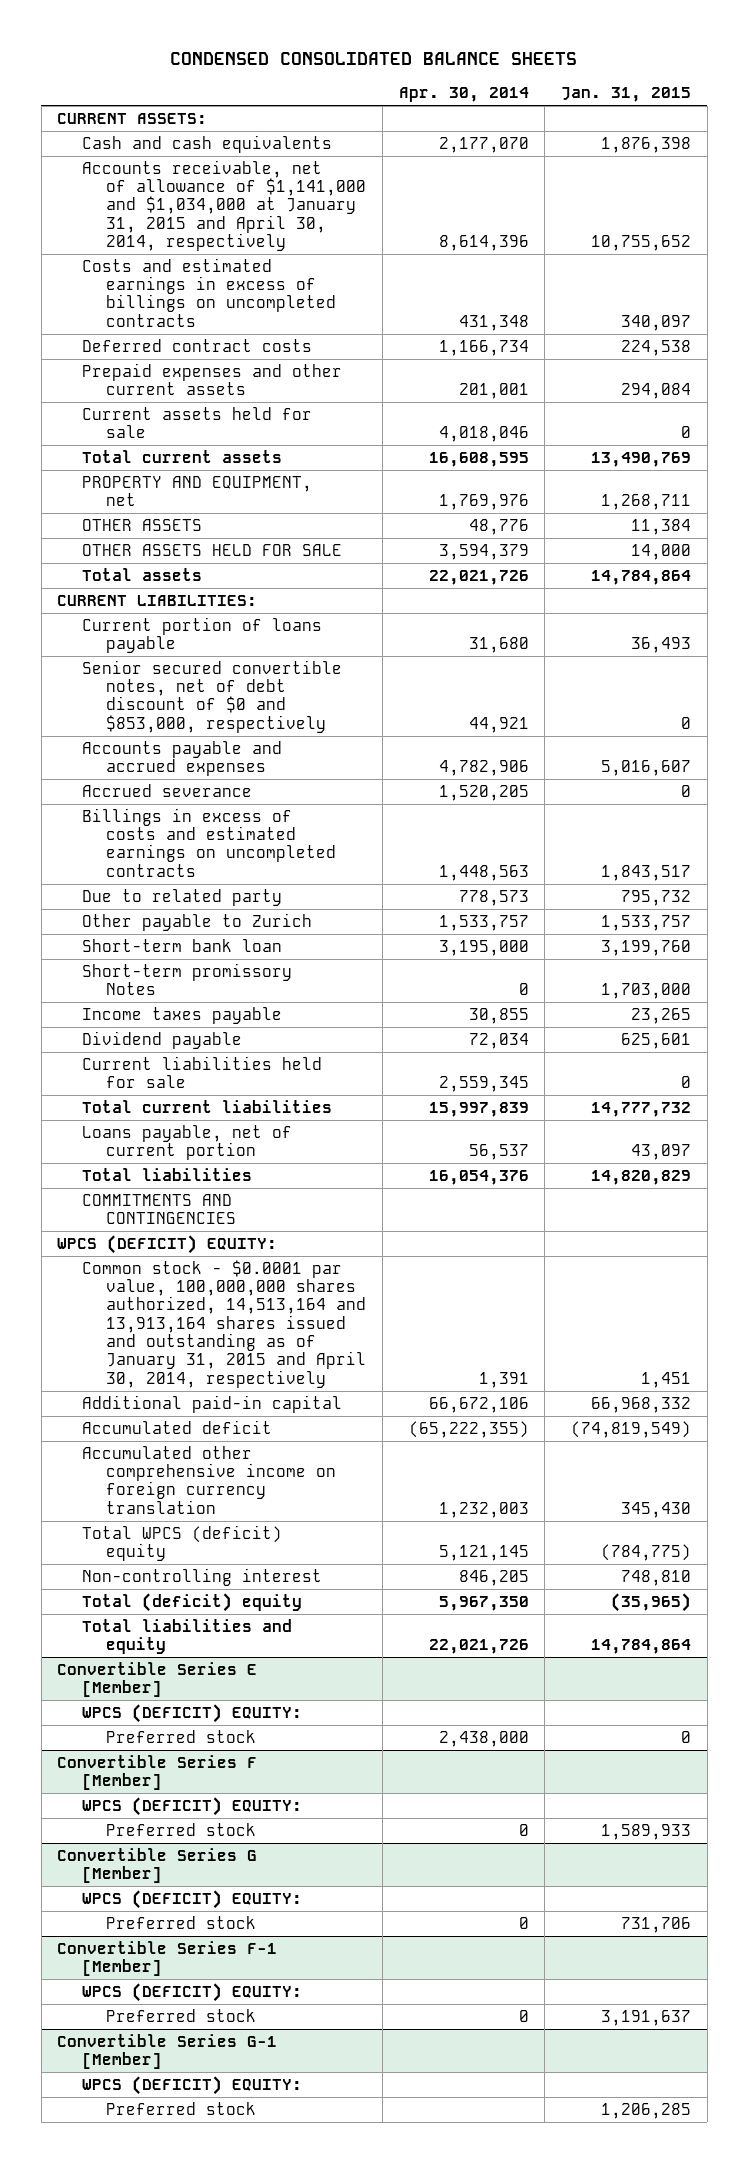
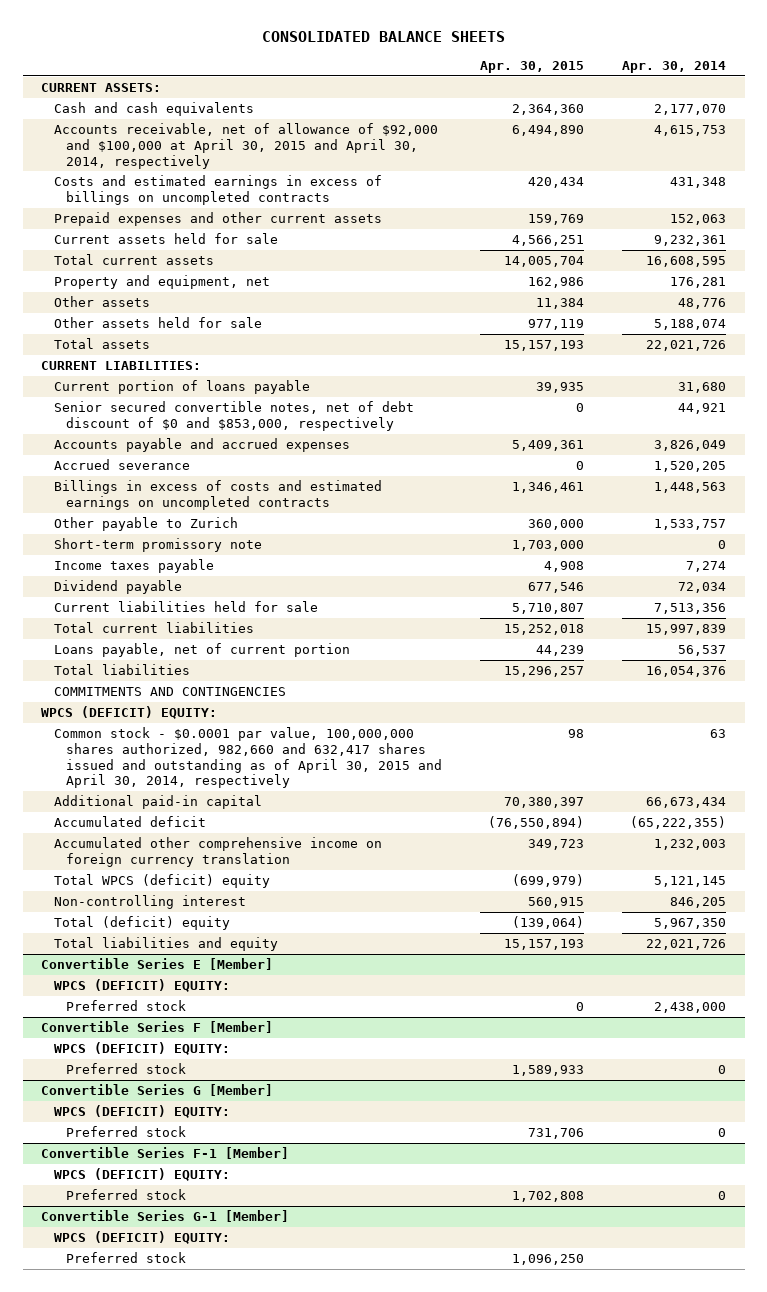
- CONDENSED CONSOLIDATED BALANCE SHEETS
+ CONSOLIDATED BALANCE SHEETS
- | Apr. 30, 2014 | Jan. 31, 2015
+ | Apr. 30, 2015 | Apr. 30, 2014
- Accounts receivable, net of allowance of $1,141,000 and $1,034,000 at January 31, 2015 and April 30, 2014, respectively | 8,614,396 | 10,755,652
+ Accounts receivable, net of allowance of $92,000 and $100,000 at April 30, 2015 and April 30, 2014, respectively | 6,494,890 | 4,615,753
- Deferred contract costs | 1,166,734 | 224,538
- Prepaid expenses and other current assets | 201,001 | 294,084
- Current assets held for sale | 4,018,046 | 0
+ Prepaid expenses and other current assets | 159,769 | 152,063
+ Current assets held for sale | 4,566,251 | 9,232,361
- PROPERTY AND EQUIPMENT, net | 1,769,976 | 1,268,711
- OTHER ASSETS | 48,776 | 11,384
- OTHER ASSETS HELD FOR SALE | 3,594,379 | 14,000
+ Property and equipment, net | 162,986 | 176,281
+ Other assets | 11,384 | 48,776
+ Other assets held for sale | 977,119 | 5,188,074
- Accounts payable and accrued expenses | 4,782,906 | 5,016,607
+ Accounts payable and accrued expenses | 5,409,361 | 3,826,049
- Due to related party | 778,573 | 795,732
- Short-term bank loan | 3,195,000 | 3,199,760
- Short-term promissory Notes | 0 | 1,703,000
- Income taxes payable | 30,855 | 23,265
+ Short-term promissory note | 1,703,000 | 0
+ Income taxes payable | 4,908 | 7,274
- Current liabilities held for sale | 2,559,345 | 0
+ Current liabilities held for sale | 5,710,807 | 7,513,356
- Common stock - $0.0001 par value, 100,000,000 shares authorized, 14,513,164 and 13,913,164 shares issued and outstanding as of January 31, 2015 and April 30, 2014, respectively | 1,391 | 1,451
- Additional paid-in capital | 66,672,106 | 66,968,332
+ Common stock - $0.0001 par value, 100,000,000 shares authorized, 982,660 and 632,417 shares issued and outstanding as of April 30, 2015 and April 30, 2014, respectively | 98 | 63
+ Additional paid-in capital | 70,380,397 | 66,673,434

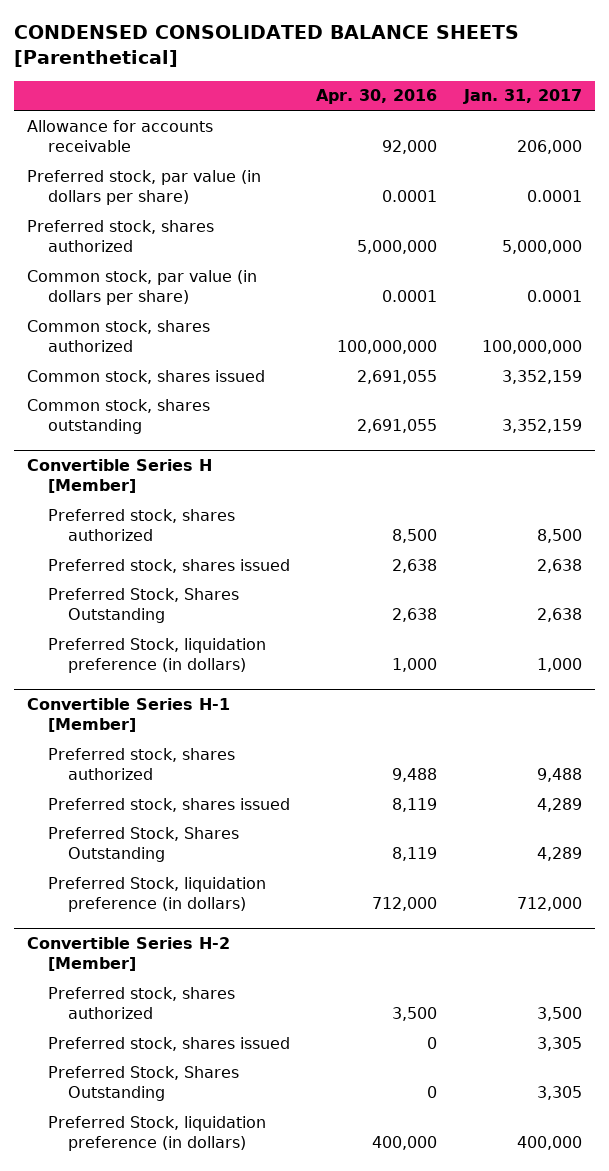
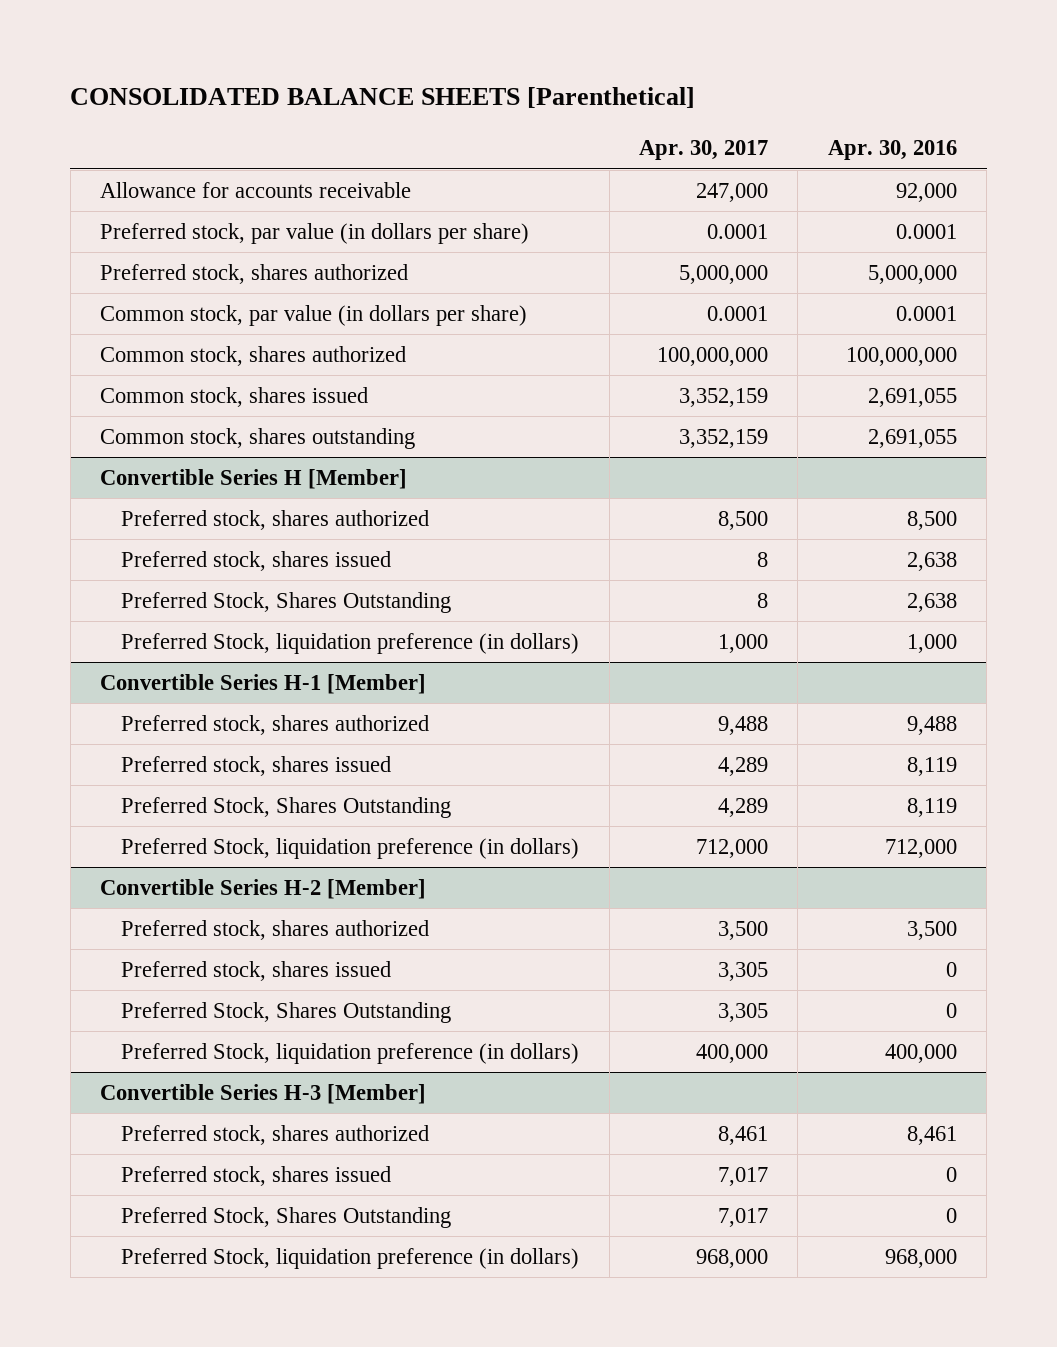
- CONDENSED CONSOLIDATED BALANCE SHEETS [Parenthetical]
+ CONSOLIDATED BALANCE SHEETS [Parenthetical]
- | Apr. 30, 2016 | Jan. 31, 2017
+ | Apr. 30, 2017 | Apr. 30, 2016
+ Convertible Series H-3 [Member]
+ Preferred stock, shares authorized | 8,461 | 8,461
+ Preferred stock, shares issued | 7,017 | 0
+ Preferred Stock, Shares Outstanding | 7,017 | 0
+ Preferred Stock, liquidation preference (in dollars) | 968,000 | 968,000

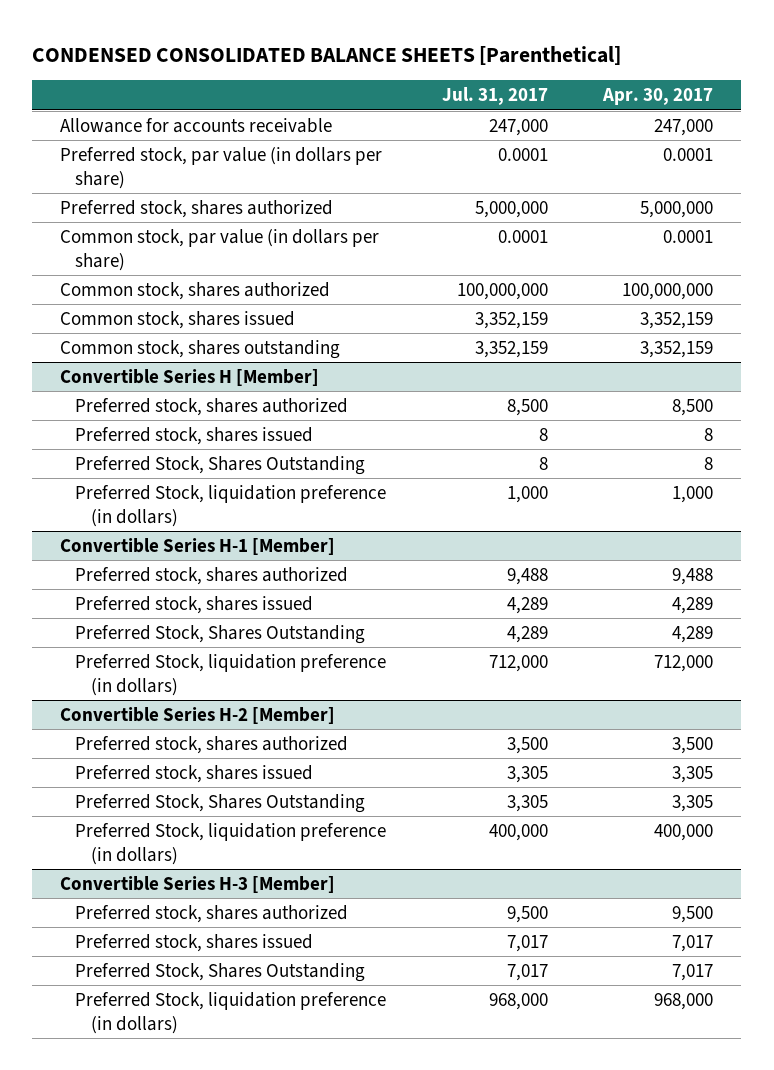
- CONSOLIDATED BALANCE SHEETS [Parenthetical]
+ CONDENSED CONSOLIDATED BALANCE SHEETS [Parenthetical]
- | Apr. 30, 2017 | Apr. 30, 2016
+ | Jul. 31, 2017 | Apr. 30, 2017
@ Convertible Series H-3 [Member]
- Preferred stock, shares authorized | 8,461 | 8,461
+ Preferred stock, shares authorized | 9,500 | 9,500

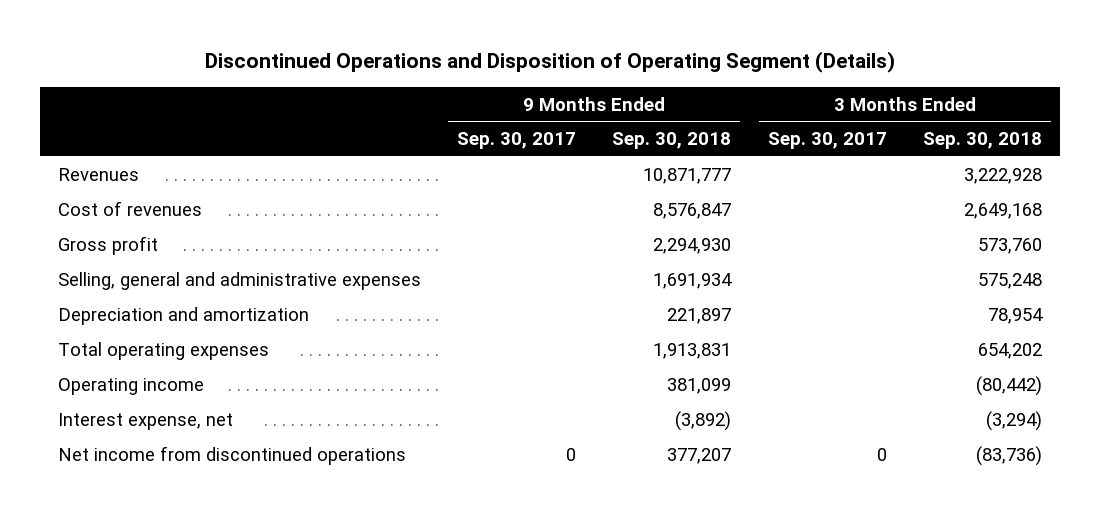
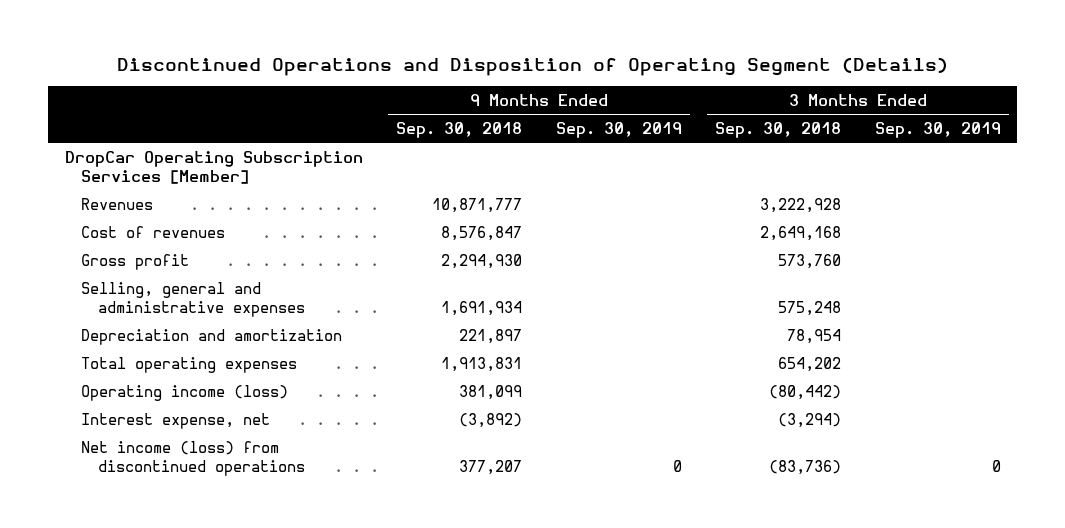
- | 9 Months Ended Sep. 30, 2017 | 9 Months Ended Sep. 30, 2018 | 3 Months Ended Sep. 30, 2017 | 3 Months Ended Sep. 30, 2018
+ | 9 Months Ended Sep. 30, 2018 | 9 Months Ended Sep. 30, 2019 | 3 Months Ended Sep. 30, 2018 | 3 Months Ended Sep. 30, 2019
+ DropCar Operating Subscription Services [Member]
- Operating income | | 381,099 | | (80,442)
+ Operating income (loss) | 381,099 | | (80,442) |
- Net income from discontinued operations | 0 | 377,207 | 0 | (83,736)
+ Net income (loss) from discontinued operations | 377,207 | 0 | (83,736) | 0

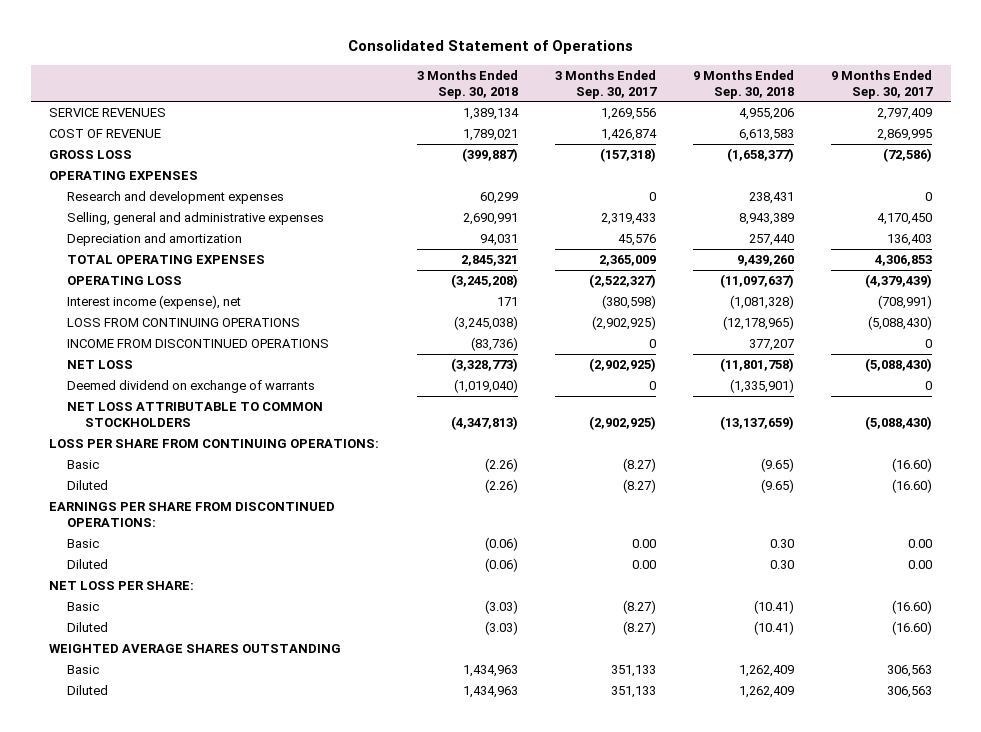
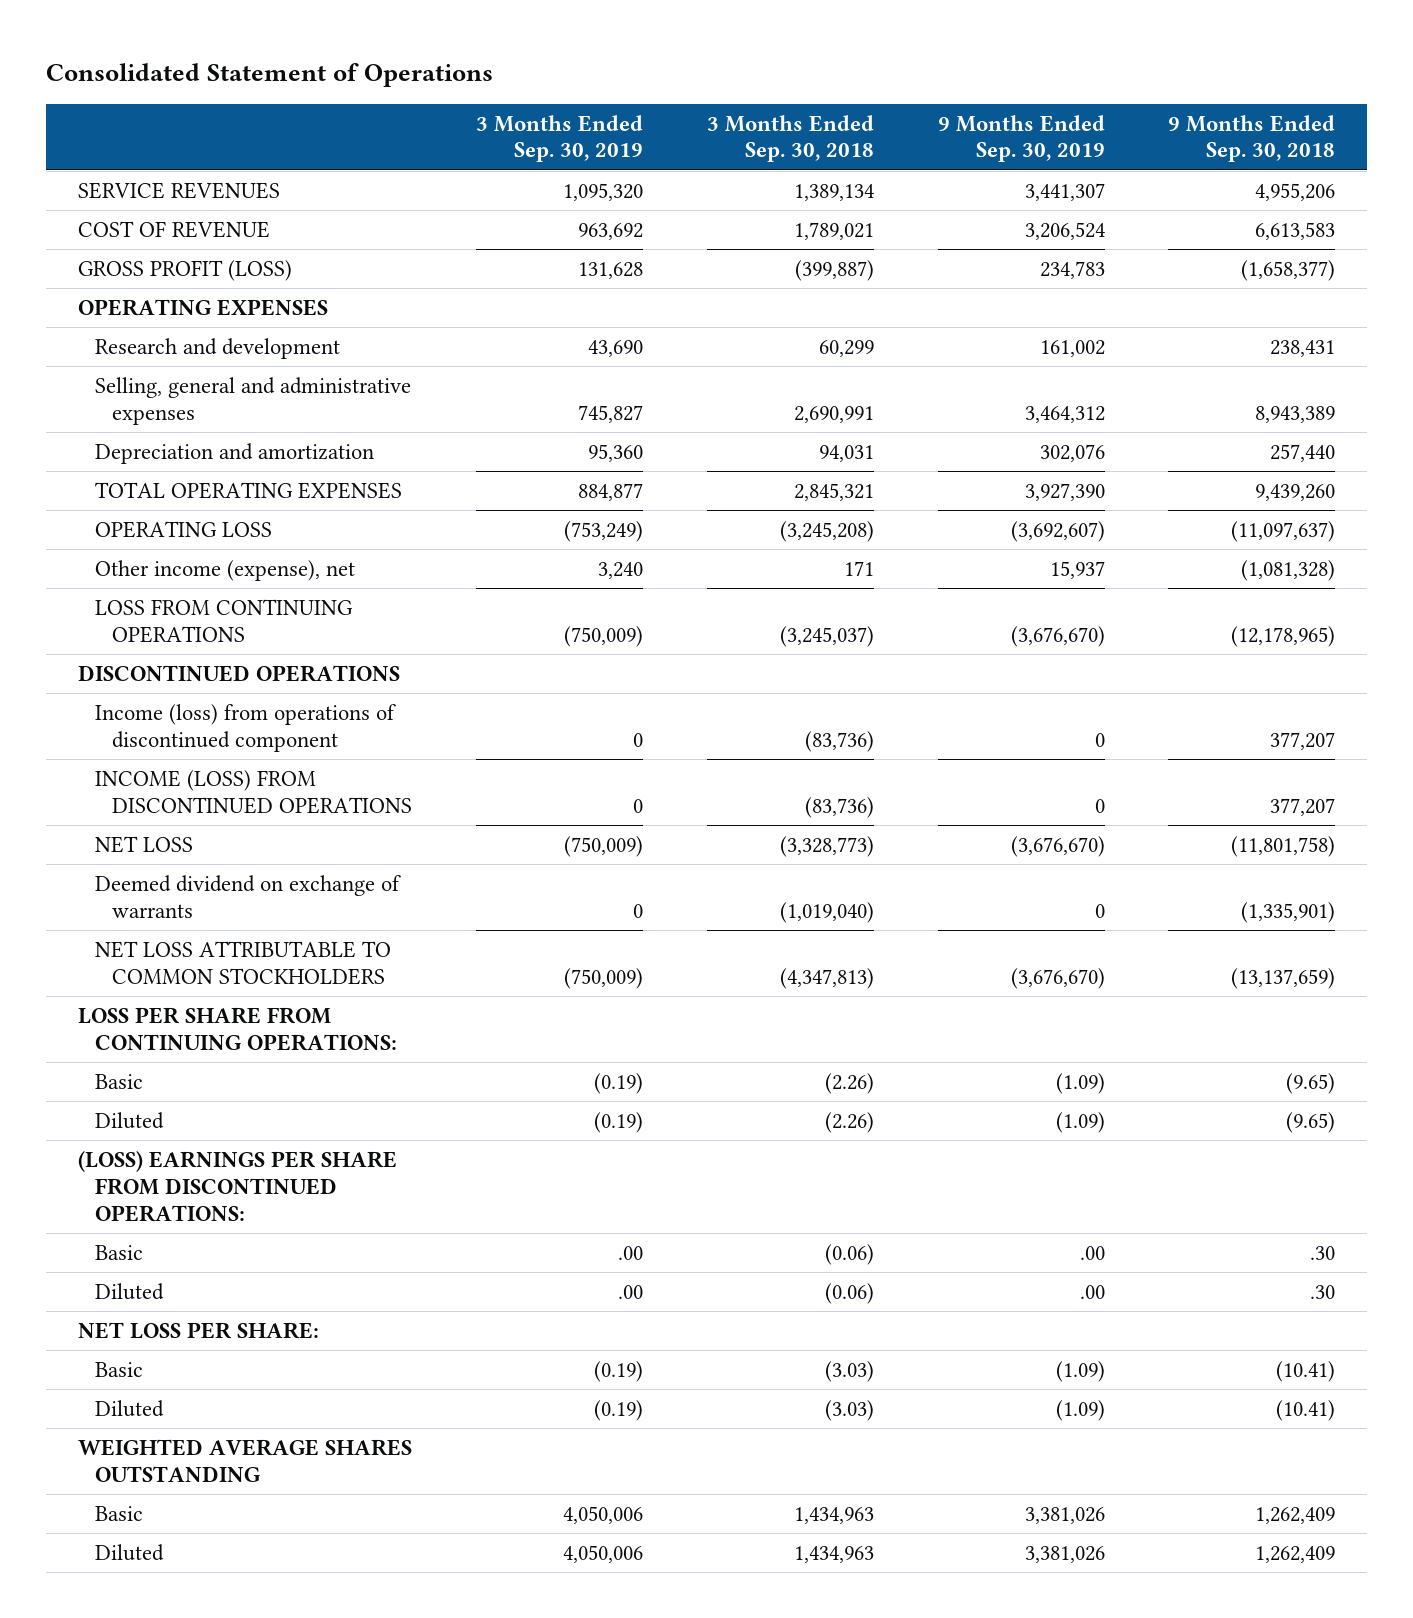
- | 3 Months Ended Sep. 30, 2018 | 3 Months Ended Sep. 30, 2017 | 9 Months Ended Sep. 30, 2018 | 9 Months Ended Sep. 30, 2017
+ | 3 Months Ended Sep. 30, 2019 | 3 Months Ended Sep. 30, 2018 | 9 Months Ended Sep. 30, 2019 | 9 Months Ended Sep. 30, 2018
- GROSS LOSS | (399,887) | (157,318) | (1,658,377) | (72,586)
+ GROSS PROFIT (LOSS) | 131,628 | (399,887) | 234,783 | (1,658,377)
- Research and development expenses | 60,299 | 0 | 238,431 | 0
+ Research and development | 43,690 | 60,299 | 161,002 | 238,431
- Interest income (expense), net | 171 | (380,598) | (1,081,328) | (708,991)
- LOSS FROM CONTINUING OPERATIONS | (3,245,038) | (2,902,925) | (12,178,965) | (5,088,430)
- INCOME FROM DISCONTINUED OPERATIONS | (83,736) | 0 | 377,207 | 0
+ Other income (expense), net | 3,240 | 171 | 15,937 | (1,081,328)
+ LOSS FROM CONTINUING OPERATIONS | (750,009) | (3,245,037) | (3,676,670) | (12,178,965)
+ DISCONTINUED OPERATIONS
+ Income (loss) from operations of discontinued component | 0 | (83,736) | 0 | 377,207
+ INCOME (LOSS) FROM DISCONTINUED OPERATIONS | 0 | (83,736) | 0 | 377,207
- EARNINGS PER SHARE FROM DISCONTINUED OPERATIONS:
- Basic | (0.06) | 0.00 | 0.30 | 0.00
- Diluted | (0.06) | 0.00 | 0.30 | 0.00
+ (LOSS) EARNINGS PER SHARE FROM DISCONTINUED OPERATIONS:
+ Basic | .00 | (0.06) | .00 | .30
+ Diluted | .00 | (0.06) | .00 | .30

